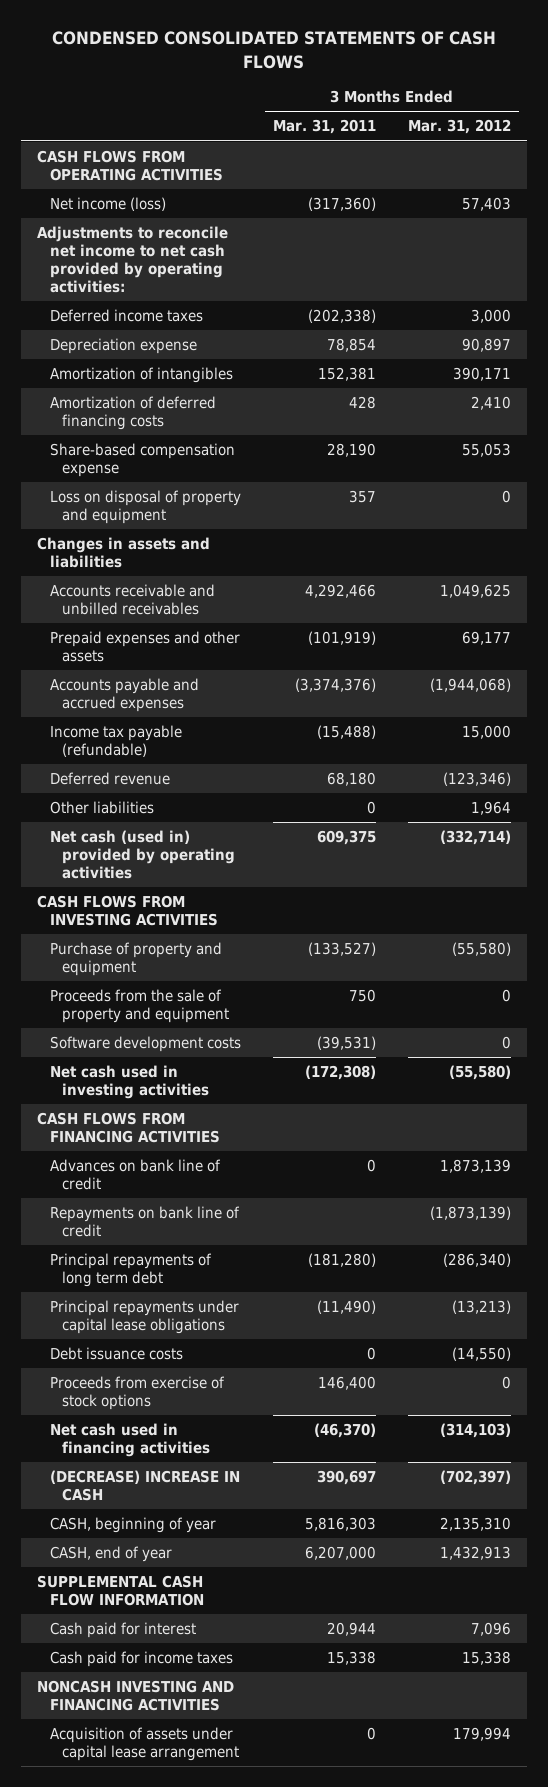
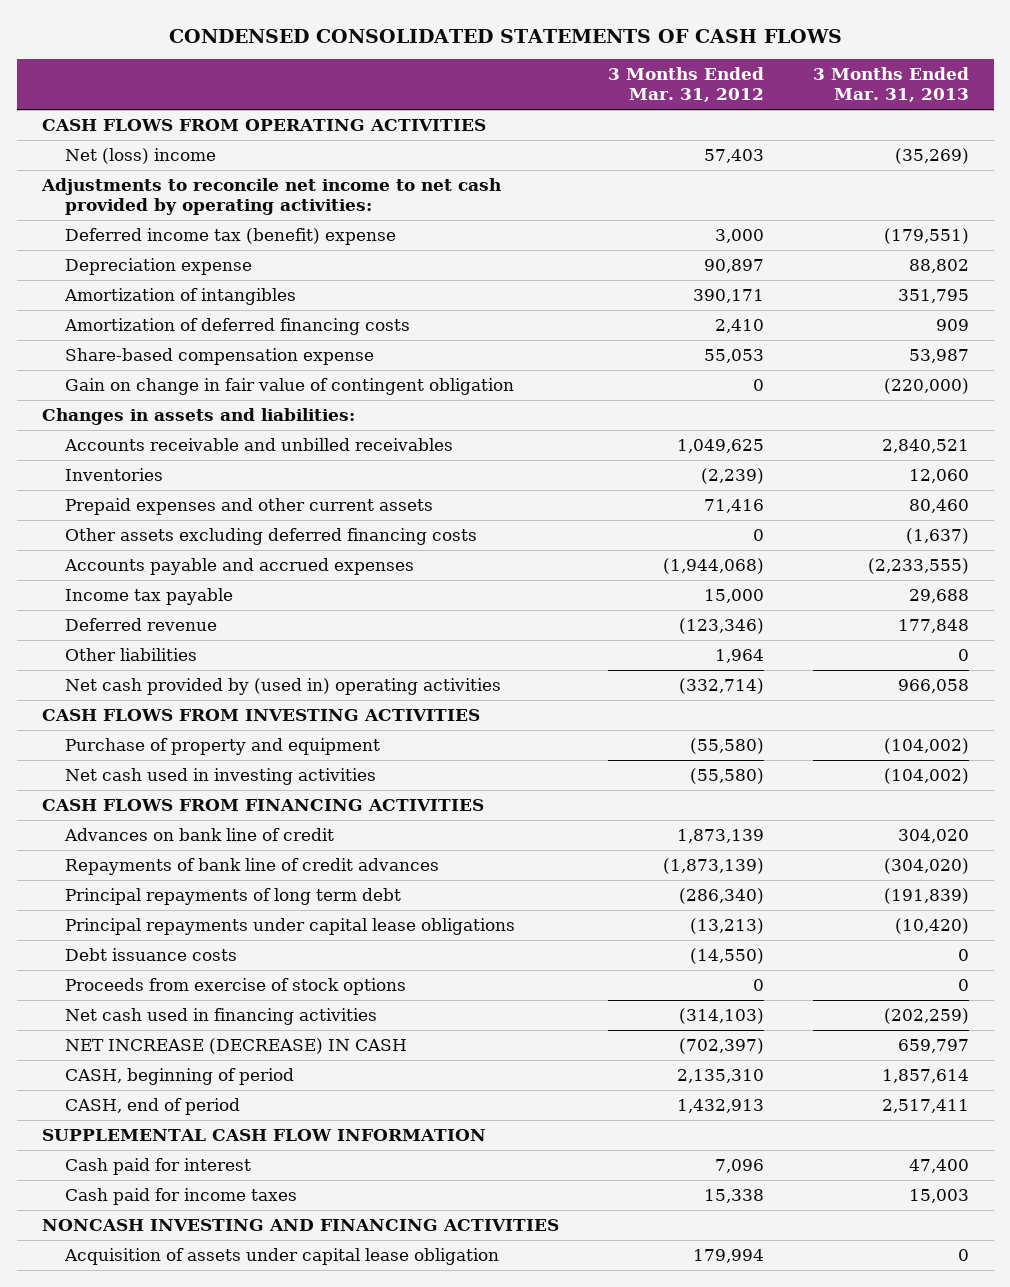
- | 3 Months Ended Mar. 31, 2011 | 3 Months Ended Mar. 31, 2012
+ | 3 Months Ended Mar. 31, 2012 | 3 Months Ended Mar. 31, 2013
- Net income (loss) | (317,360) | 57,403
+ Net (loss) income | 57,403 | (35,269)
- Deferred income taxes | (202,338) | 3,000
+ Deferred income tax (benefit) expense | 3,000 | (179,551)
- Loss on disposal of property and equipment | 357 | 0
- Changes in assets and liabilities
+ Gain on change in fair value of contingent obligation | 0 | (220,000)
+ Changes in assets and liabilities:
- Prepaid expenses and other assets | (101,919) | 69,177
+ Inventories | (2,239) | 12,060
+ Prepaid expenses and other current assets | 71,416 | 80,460
+ Other assets excluding deferred financing costs | 0 | (1,637)
- Income tax payable (refundable) | (15,488) | 15,000
+ Income tax payable | 15,000 | 29,688
- Net cash (used in) provided by operating activities | 609,375 | (332,714)
+ Net cash provided by (used in) operating activities | (332,714) | 966,058
- Proceeds from the sale of property and equipment | 750 | 0
- Software development costs | (39,531) | 0
- Repayments on bank line of credit | | (1,873,139)
+ Repayments of bank line of credit advances | (1,873,139) | (304,020)
- (DECREASE) INCREASE IN CASH | 390,697 | (702,397)
- CASH, beginning of year | 5,816,303 | 2,135,310
- CASH, end of year | 6,207,000 | 1,432,913
+ NET INCREASE (DECREASE) IN CASH | (702,397) | 659,797
+ CASH, beginning of period | 2,135,310 | 1,857,614
+ CASH, end of period | 1,432,913 | 2,517,411
- Acquisition of assets under capital lease arrangement | 0 | 179,994
+ Acquisition of assets under capital lease obligation | 179,994 | 0

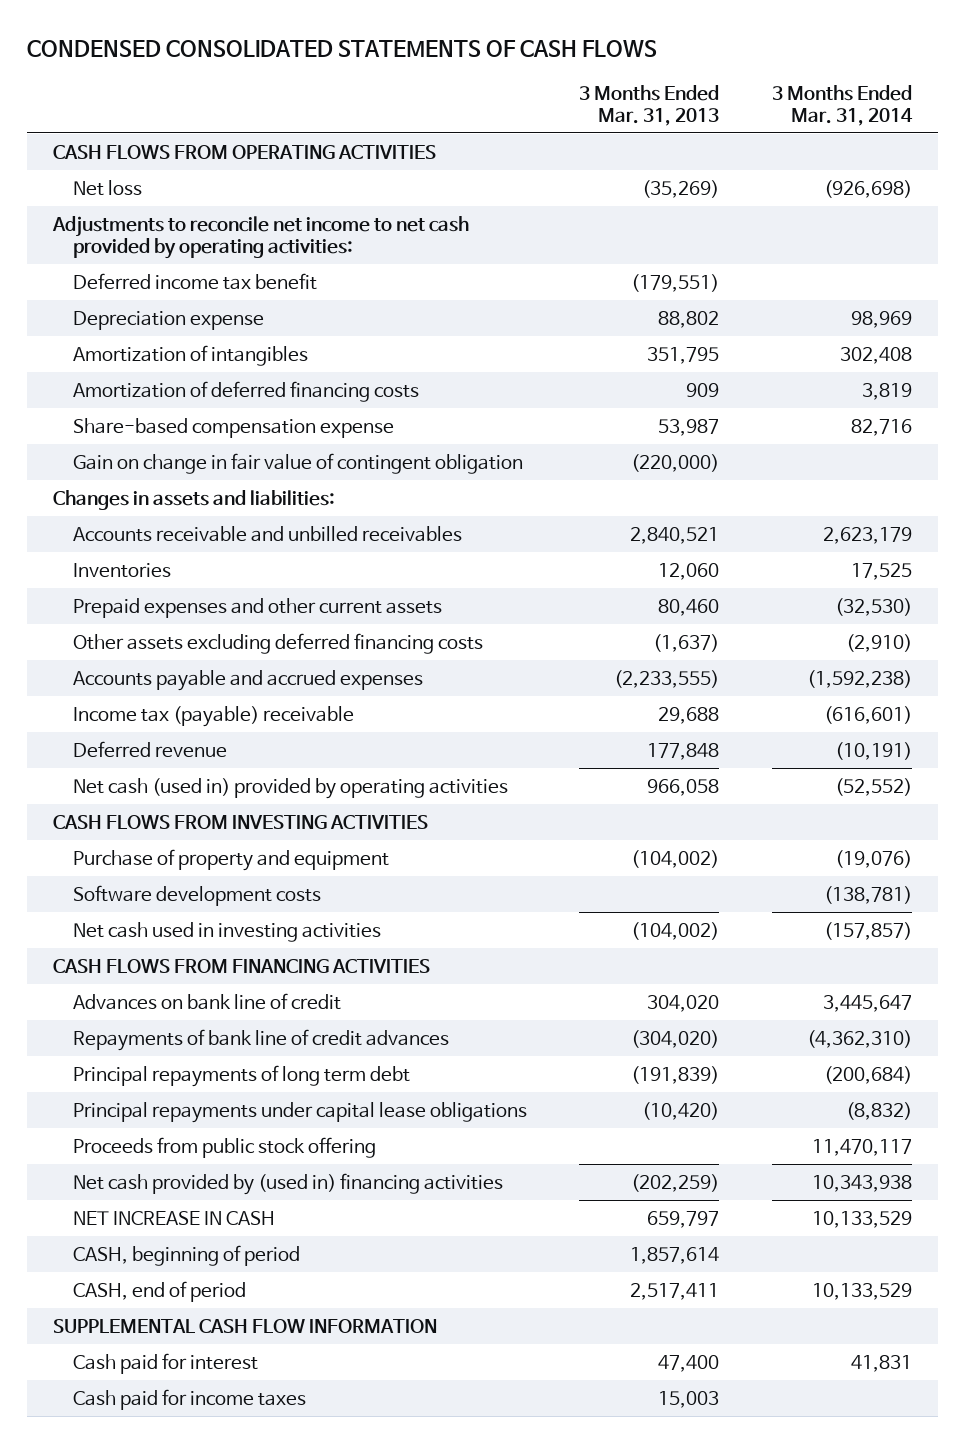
- | 3 Months Ended Mar. 31, 2012 | 3 Months Ended Mar. 31, 2013
+ | 3 Months Ended Mar. 31, 2013 | 3 Months Ended Mar. 31, 2014
- Net (loss) income | 57,403 | (35,269)
+ Net loss | (35,269) | (926,698)
- Deferred income tax (benefit) expense | 3,000 | (179,551)
+ Deferred income tax benefit | (179,551) |
- Income tax payable | 15,000 | 29,688
+ Income tax (payable) receivable | 29,688 | (616,601)
- Other liabilities | 1,964 | 0
- Net cash provided by (used in) operating activities | (332,714) | 966,058
+ Net cash (used in) provided by operating activities | 966,058 | (52,552)
+ Software development costs | | (138,781)
- Debt issuance costs | (14,550) | 0
- Proceeds from exercise of stock options | 0 | 0
- Net cash used in financing activities | (314,103) | (202,259)
- NET INCREASE (DECREASE) IN CASH | (702,397) | 659,797
+ Proceeds from public stock offering | | 11,470,117
+ Net cash provided by (used in) financing activities | (202,259) | 10,343,938
+ NET INCREASE IN CASH | 659,797 | 10,133,529
- NONCASH INVESTING AND FINANCING ACTIVITIES
- Acquisition of assets under capital lease obligation | 179,994 | 0

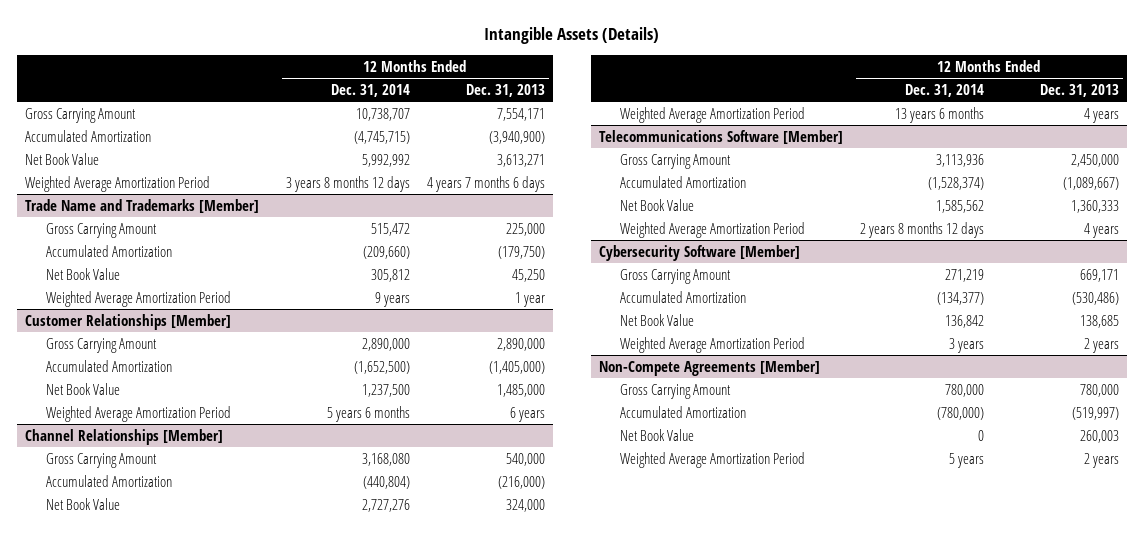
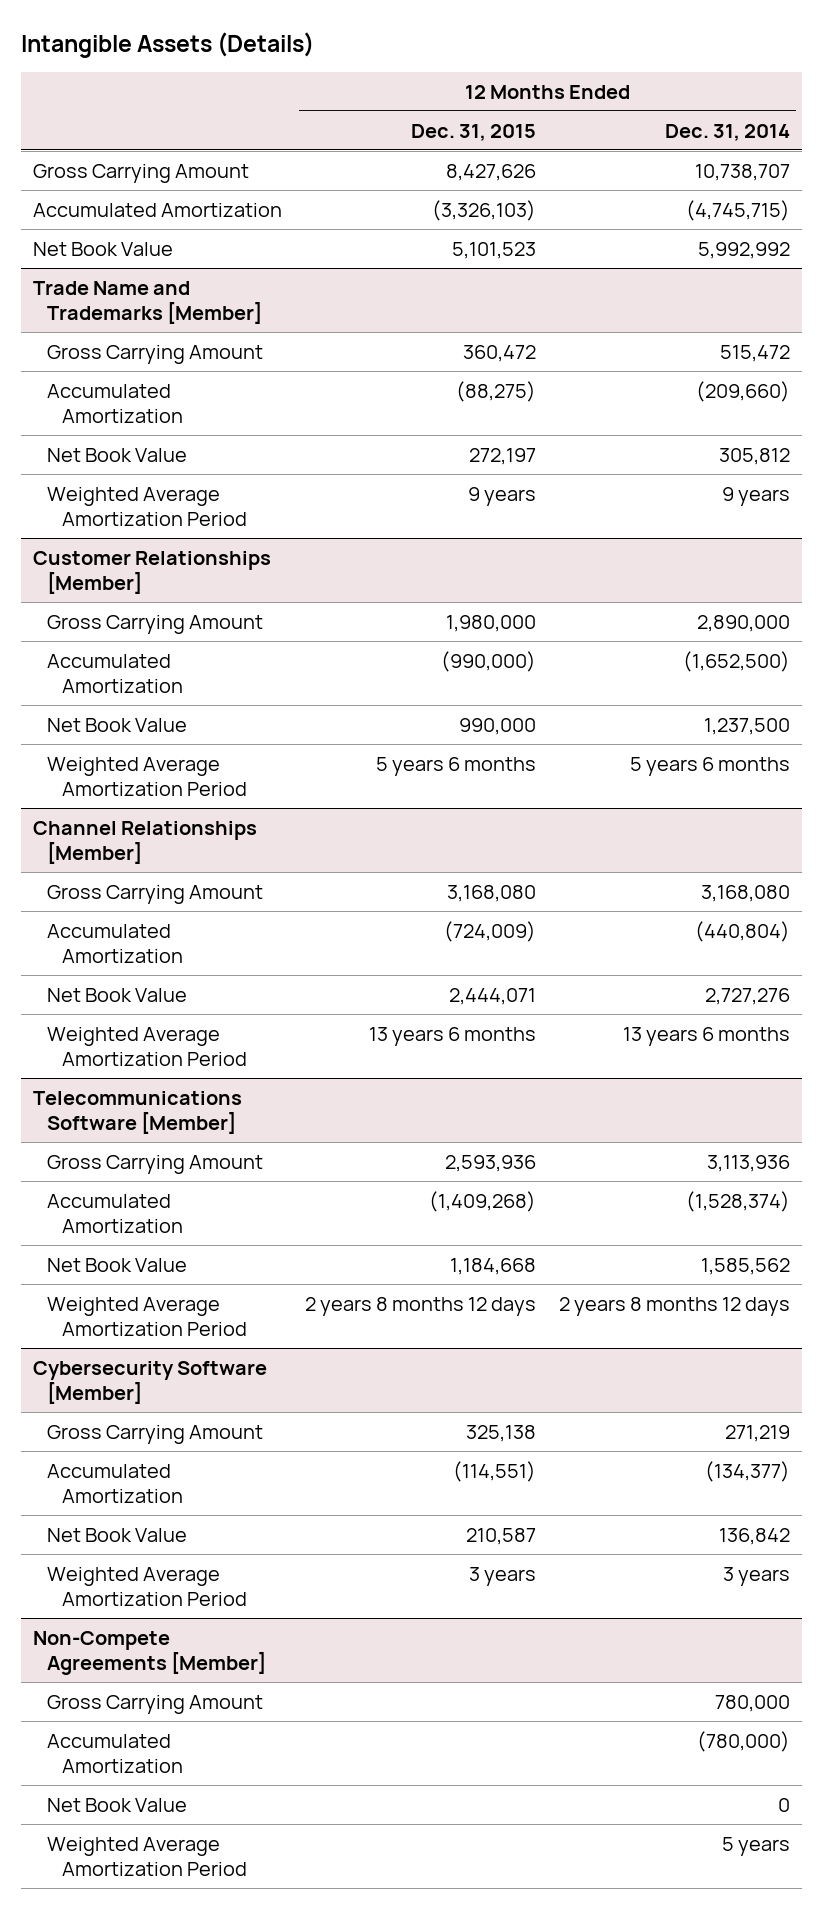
- | 12 Months Ended Dec. 31, 2014 | 12 Months Ended Dec. 31, 2013
+ | 12 Months Ended Dec. 31, 2015 | 12 Months Ended Dec. 31, 2014
- Weighted Average Amortization Period | 3 years 8 months 12 days | 4 years 7 months 6 days

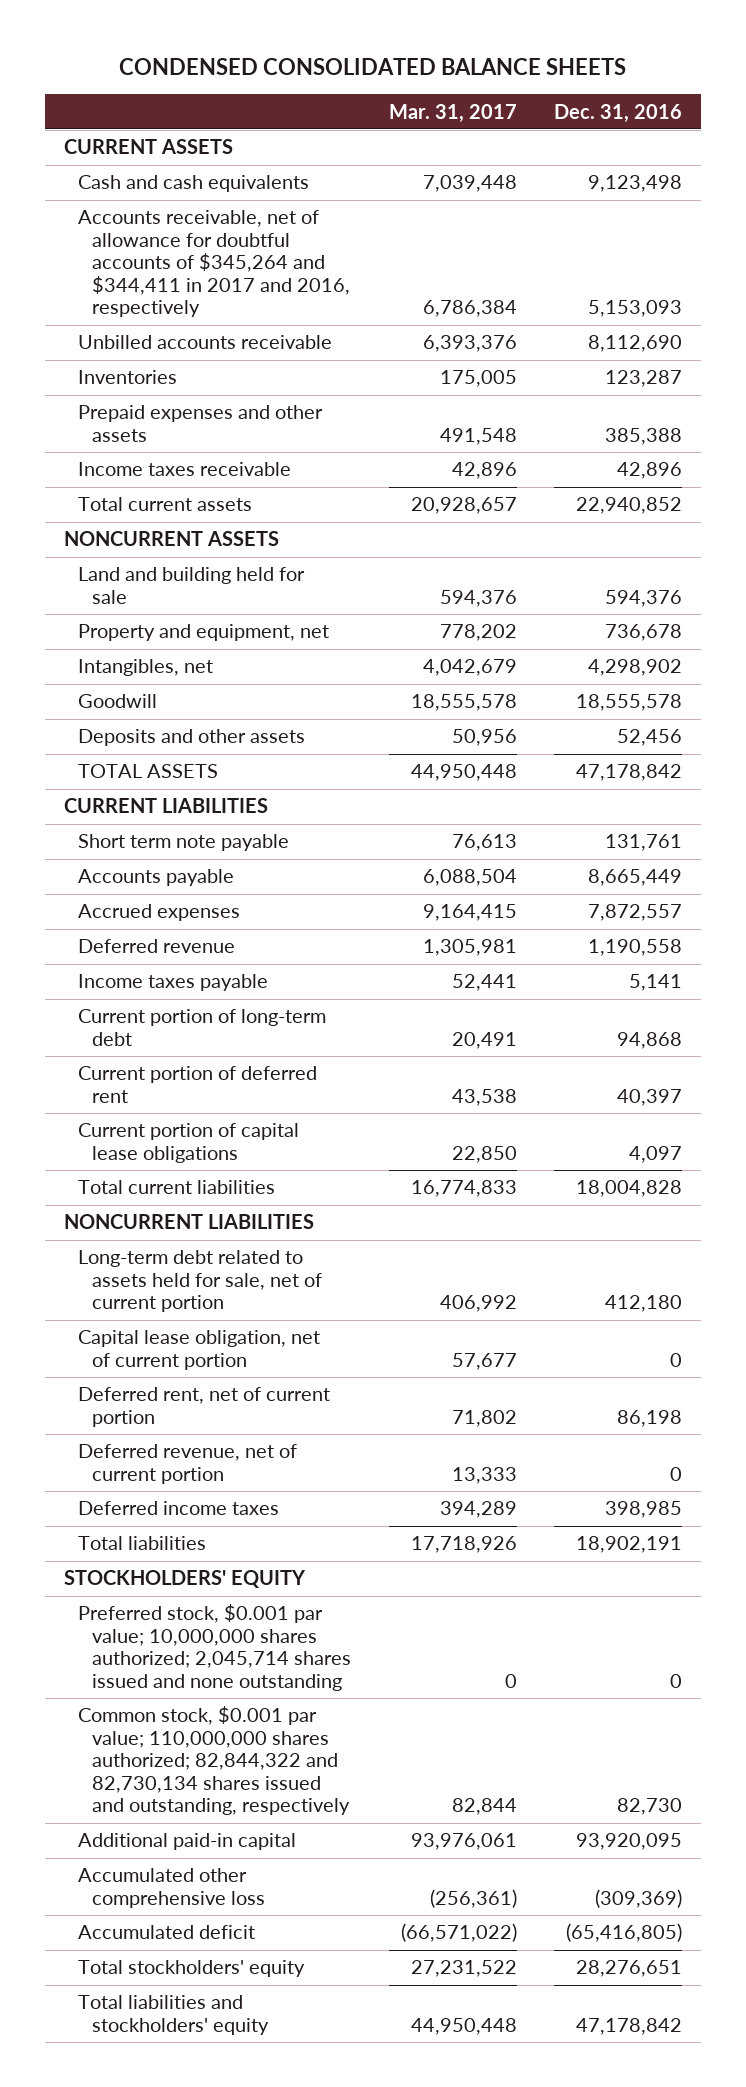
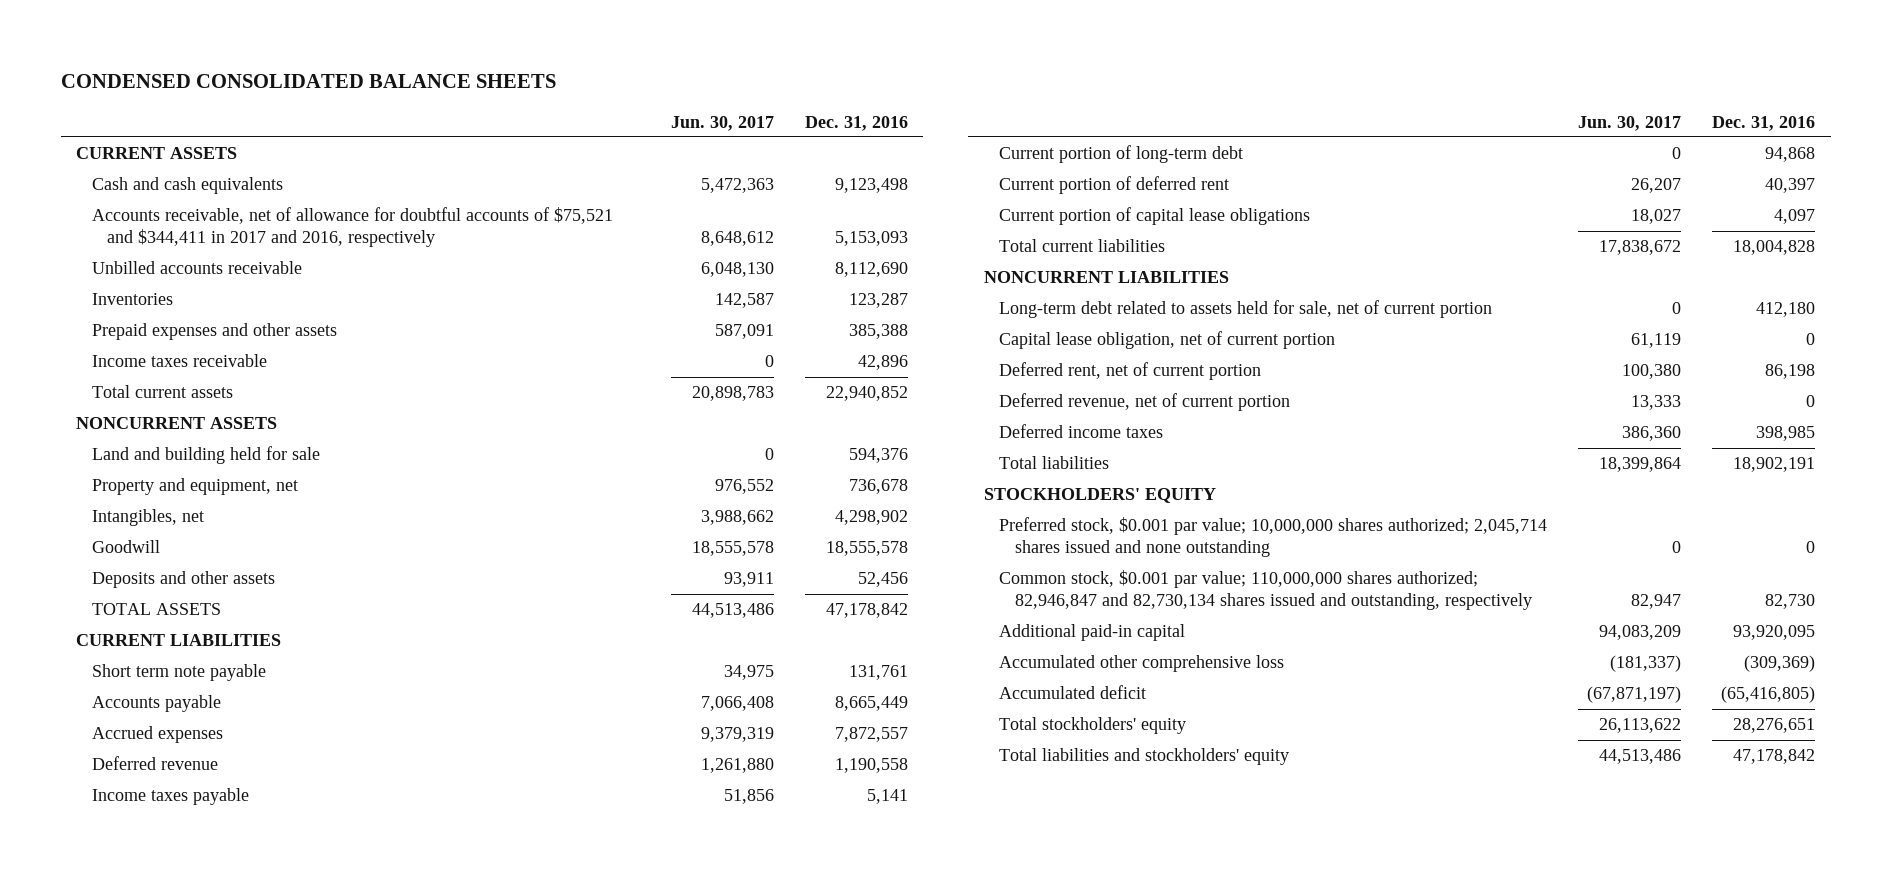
- | Mar. 31, 2017 | Dec. 31, 2016
+ | Jun. 30, 2017 | Dec. 31, 2016
- Accounts receivable, net of allowance for doubtful accounts of $345,264 and $344,411 in 2017 and 2016, respectively | 6,786,384 | 5,153,093
+ Accounts receivable, net of allowance for doubtful accounts of $75,521 and $344,411 in 2017 and 2016, respectively | 8,648,612 | 5,153,093
- Common stock, $0.001 par value; 110,000,000 shares authorized; 82,844,322 and 82,730,134 shares issued and outstanding, respectively | 82,844 | 82,730
+ Common stock, $0.001 par value; 110,000,000 shares authorized; 82,946,847 and 82,730,134 shares issued and outstanding, respectively | 82,947 | 82,730

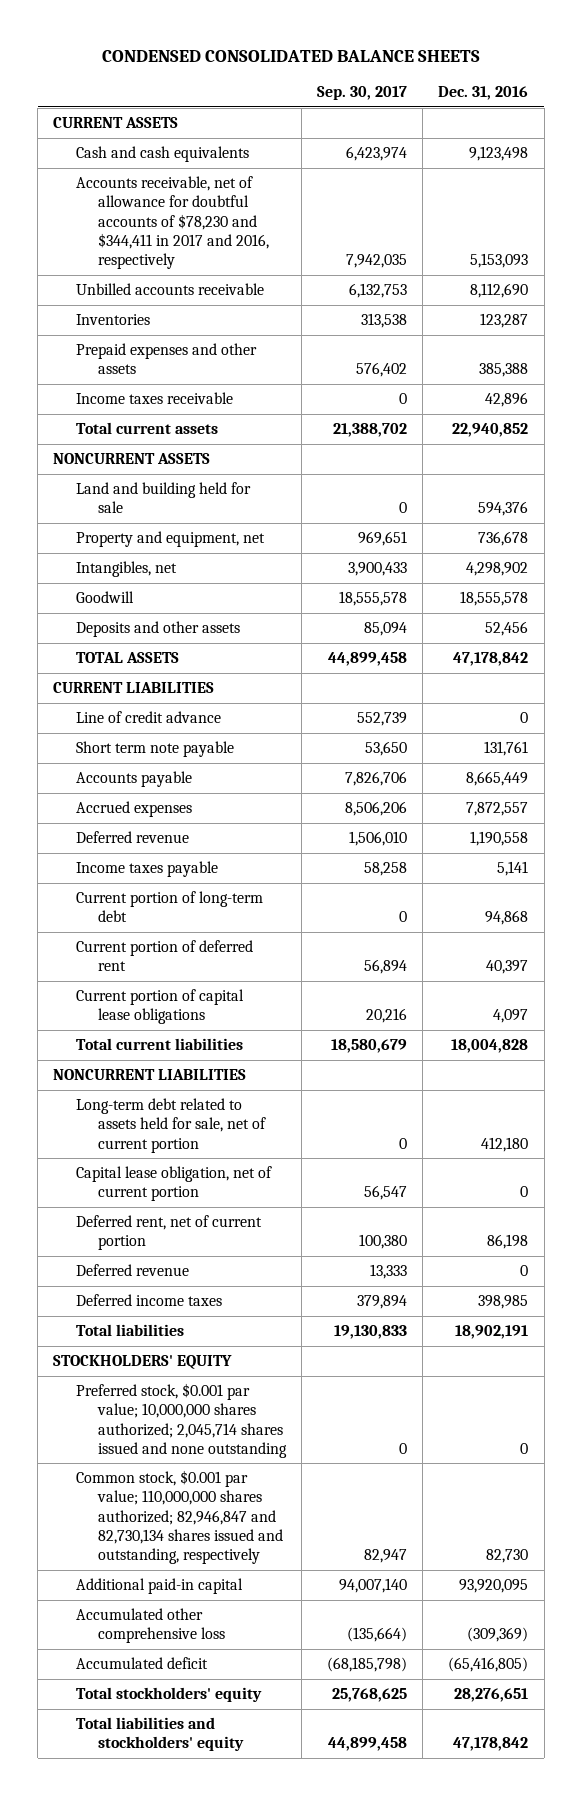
- | Jun. 30, 2017 | Dec. 31, 2016
+ | Sep. 30, 2017 | Dec. 31, 2016
- Accounts receivable, net of allowance for doubtful accounts of $75,521 and $344,411 in 2017 and 2016, respectively | 8,648,612 | 5,153,093
+ Accounts receivable, net of allowance for doubtful accounts of $78,230 and $344,411 in 2017 and 2016, respectively | 7,942,035 | 5,153,093
+ Line of credit advance | 552,739 | 0
- Deferred revenue, net of current portion | 13,333 | 0
+ Deferred revenue | 13,333 | 0

